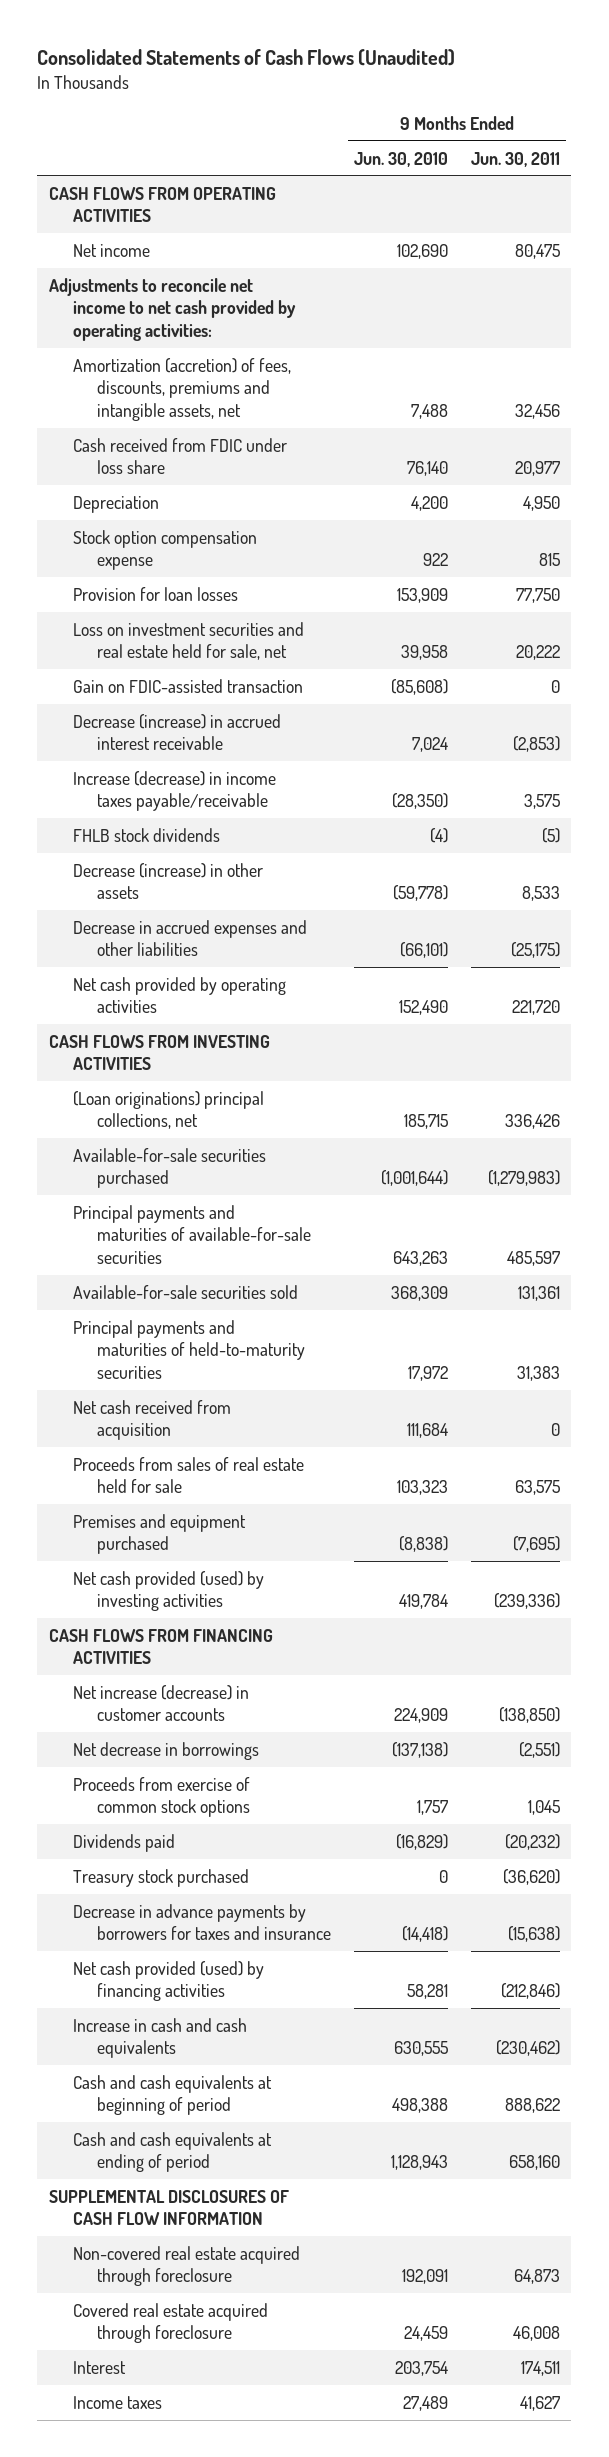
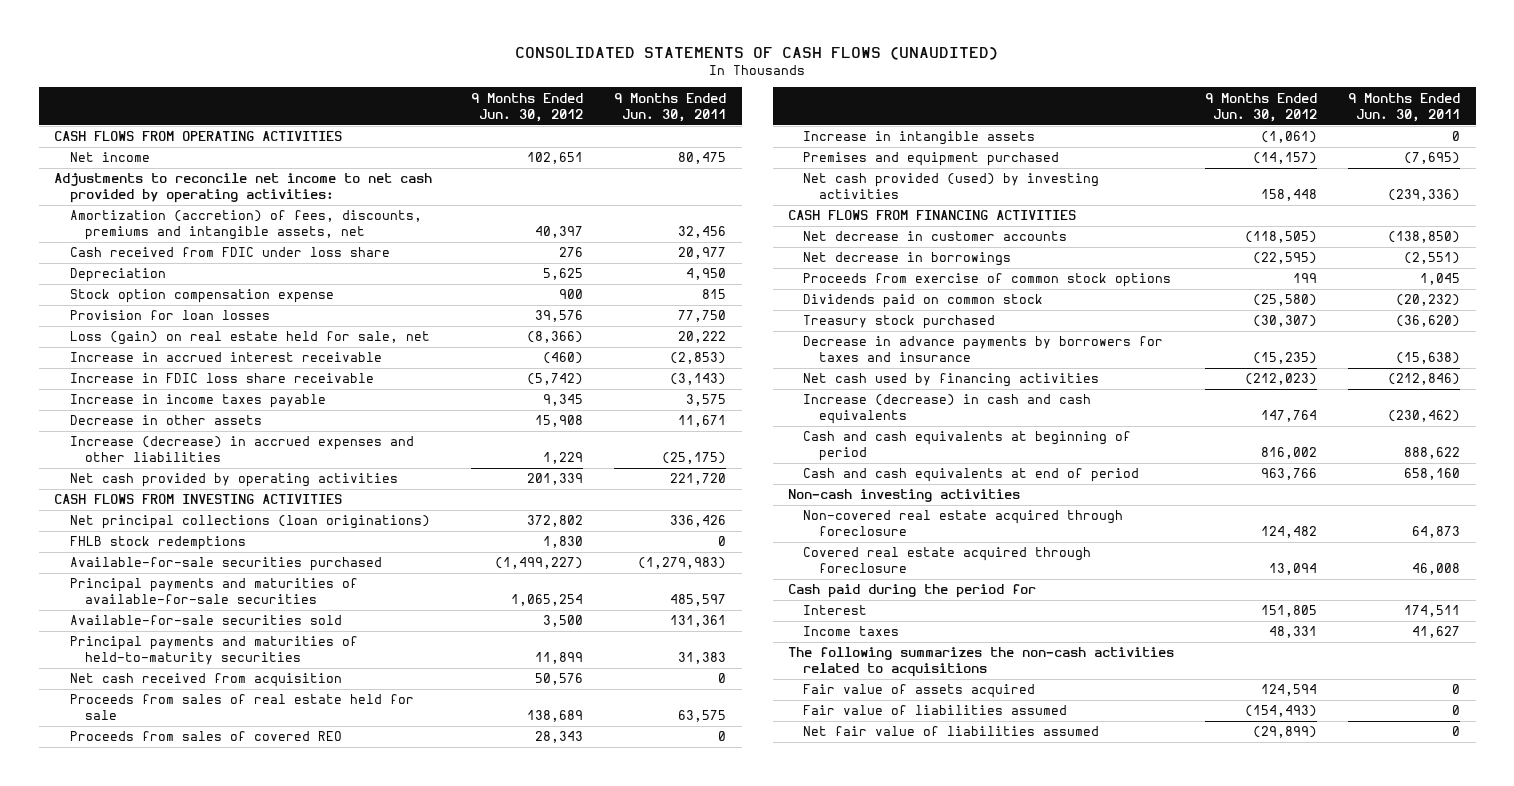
- Consolidated Statements of Cash Flows (Unaudited)
+ CONSOLIDATED STATEMENTS OF CASH FLOWS (UNAUDITED)
- | 9 Months Ended Jun. 30, 2010 | 9 Months Ended Jun. 30, 2011
+ | 9 Months Ended Jun. 30, 2012 | 9 Months Ended Jun. 30, 2011
- Loss on investment securities and real estate held for sale, net | 39,958 | 20,222
- Gain on FDIC-assisted transaction | (85,608) | 0
- Decrease (increase) in accrued interest receivable | 7,024 | (2,853)
- Increase (decrease) in income taxes payable/receivable | (28,350) | 3,575
- FHLB stock dividends | (4) | (5)
- Decrease (increase) in other assets | (59,778) | 8,533
- Decrease in accrued expenses and other liabilities | (66,101) | (25,175)
+ Loss (gain) on real estate held for sale, net | (8,366) | 20,222
+ Increase in accrued interest receivable | (460) | (2,853)
+ Increase in FDIC loss share receivable | (5,742) | (3,143)
+ Increase in income taxes payable | 9,345 | 3,575
+ Decrease in other assets | 15,908 | 11,671
+ Increase (decrease) in accrued expenses and other liabilities | 1,229 | (25,175)
- (Loan originations) principal collections, net | 185,715 | 336,426
+ Net principal collections (loan originations) | 372,802 | 336,426
+ FHLB stock redemptions | 1,830 | 0
+ Proceeds from sales of covered REO | 28,343 | 0
+ Increase in intangible assets | (1,061) | 0
- Net increase (decrease) in customer accounts | 224,909 | (138,850)
+ Net decrease in customer accounts | (118,505) | (138,850)
- Dividends paid | (16,829) | (20,232)
+ Dividends paid on common stock | (25,580) | (20,232)
- Net cash provided (used) by financing activities | 58,281 | (212,846)
- Increase in cash and cash equivalents | 630,555 | (230,462)
+ Net cash used by financing activities | (212,023) | (212,846)
+ Increase (decrease) in cash and cash equivalents | 147,764 | (230,462)
- Cash and cash equivalents at ending of period | 1,128,943 | 658,160
- SUPPLEMENTAL DISCLOSURES OF CASH FLOW INFORMATION
+ Cash and cash equivalents at end of period | 963,766 | 658,160
+ Non-cash investing activities
+ Cash paid during the period for
+ The following summarizes the non-cash activities related to acquisitions
+ Fair value of assets acquired | 124,594 | 0
+ Fair value of liabilities assumed | (154,493) | 0
+ Net fair value of liabilities assumed | (29,899) | 0

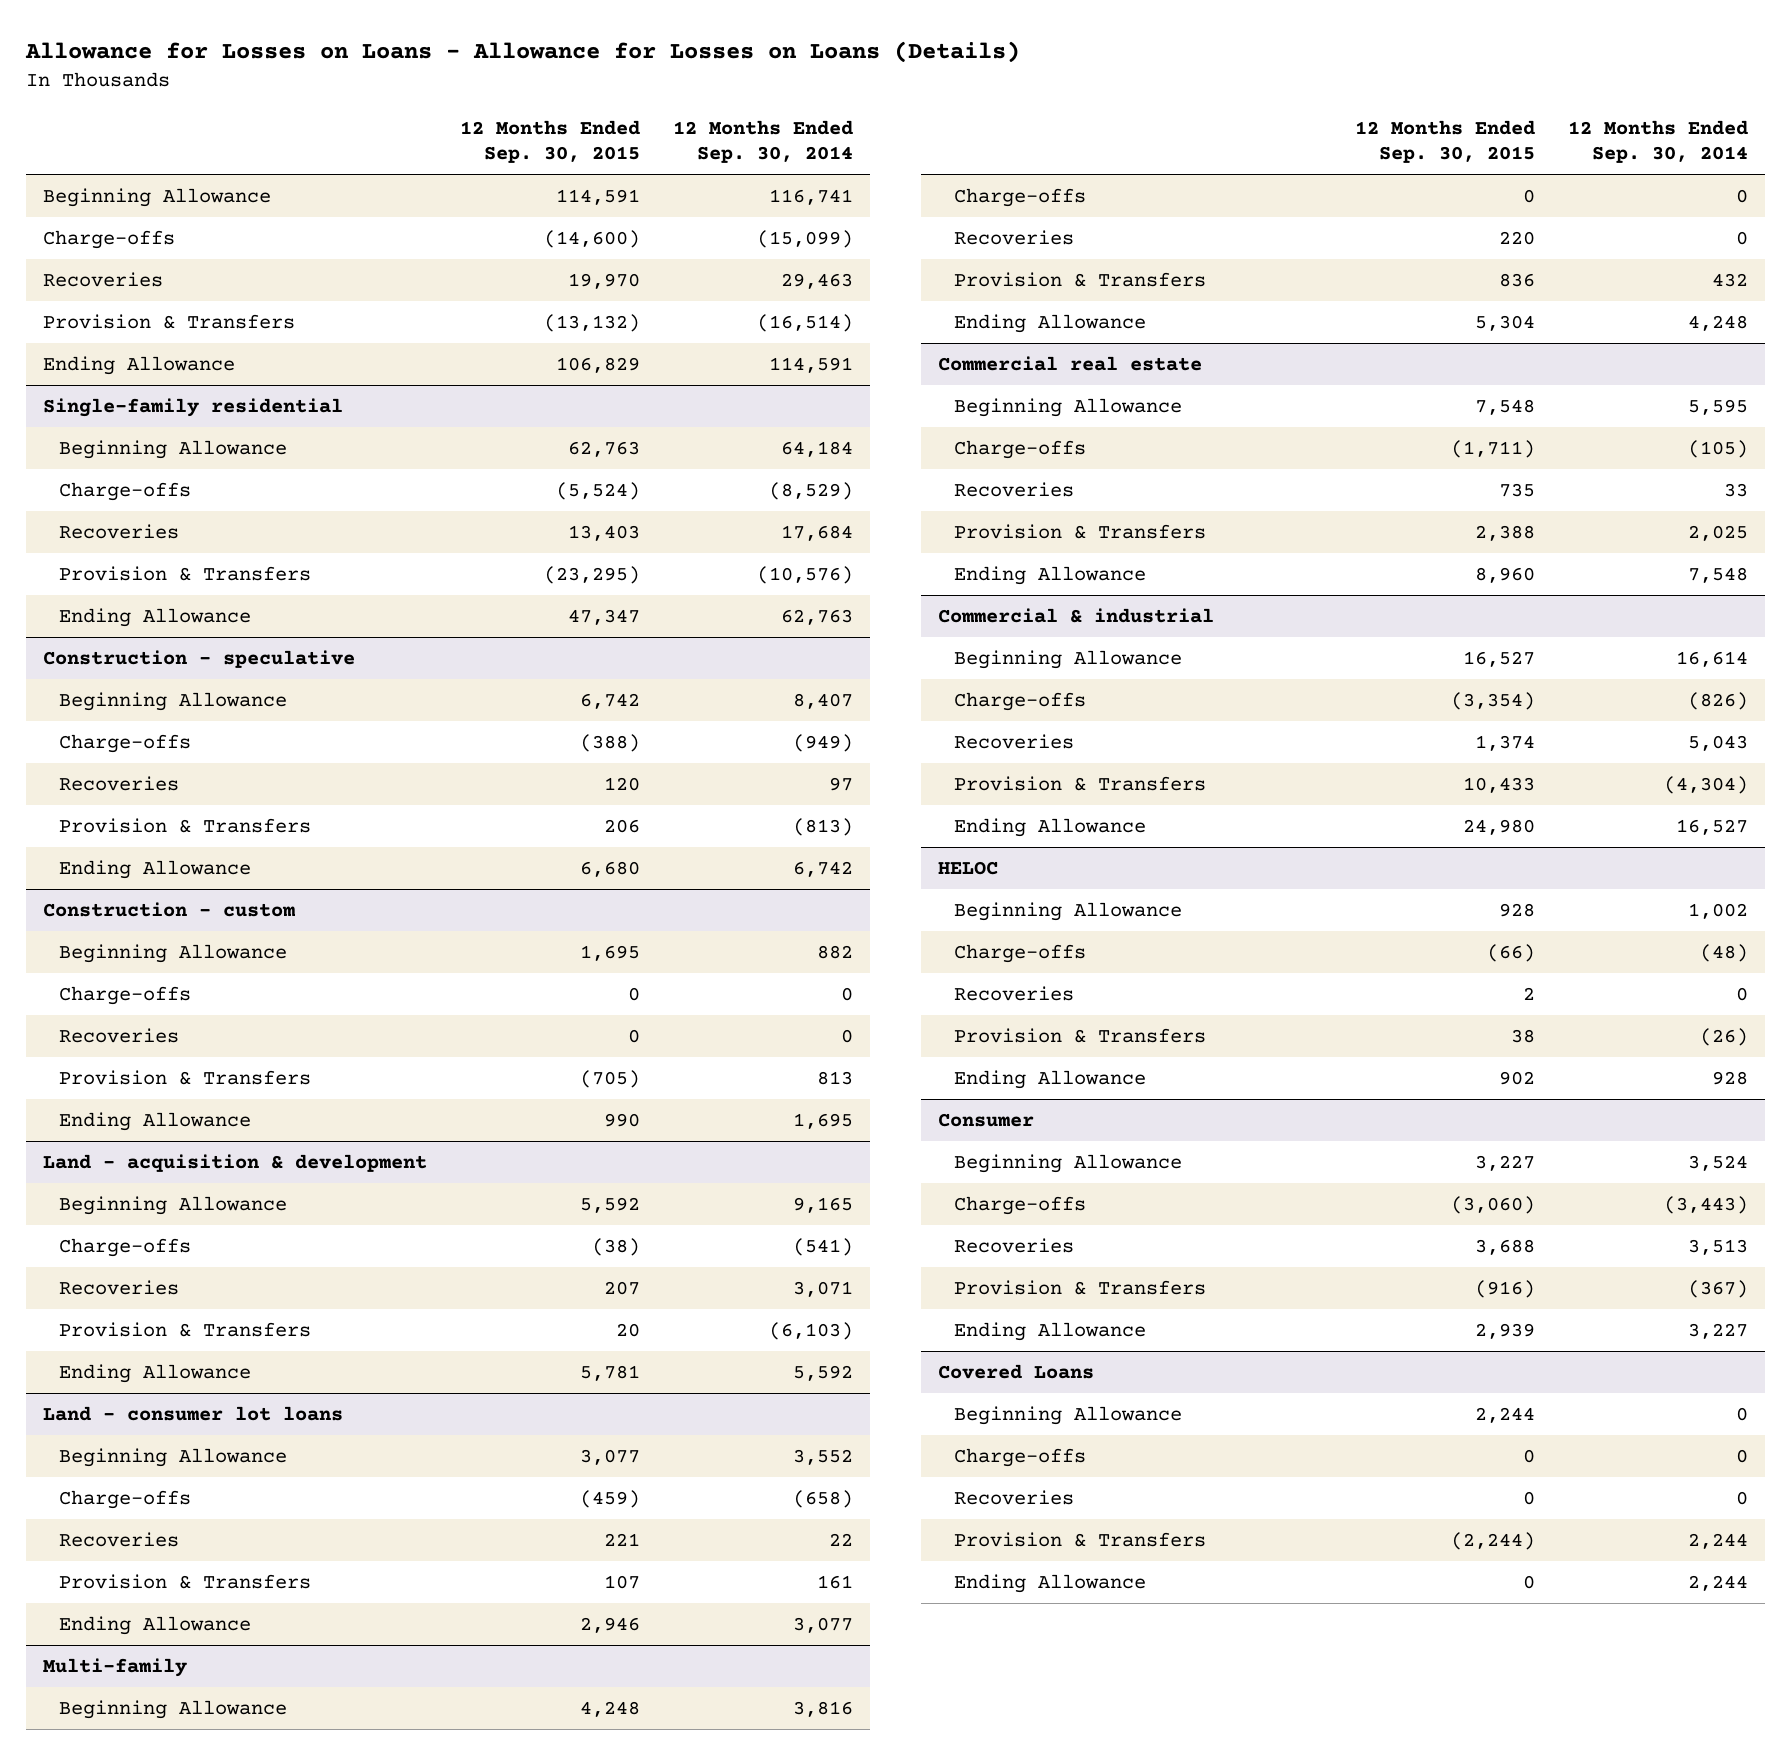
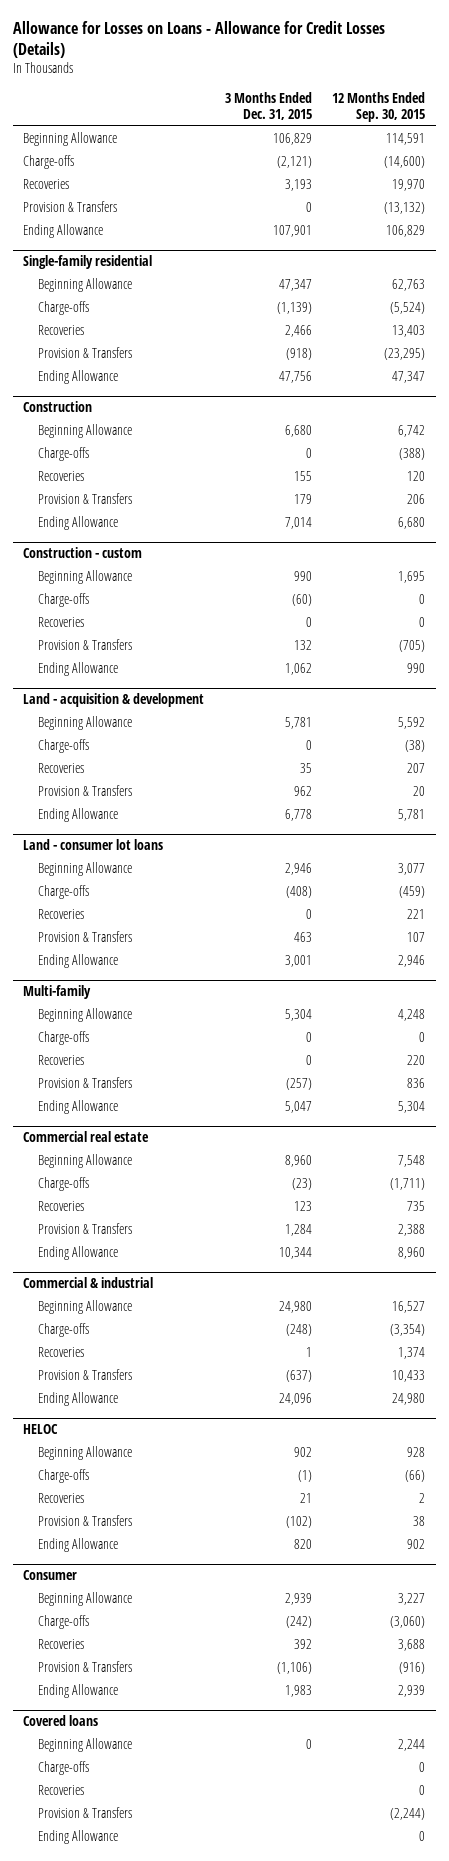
- Allowance for Losses on Loans - Allowance for Losses on Loans (Details)
+ Allowance for Losses on Loans - Allowance for Credit Losses (Details)
- | 12 Months Ended Sep. 30, 2015 | 12 Months Ended Sep. 30, 2014
+ | 3 Months Ended Dec. 31, 2015 | 12 Months Ended Sep. 30, 2015
- Construction - speculative
+ Construction
- Covered Loans
+ Covered loans

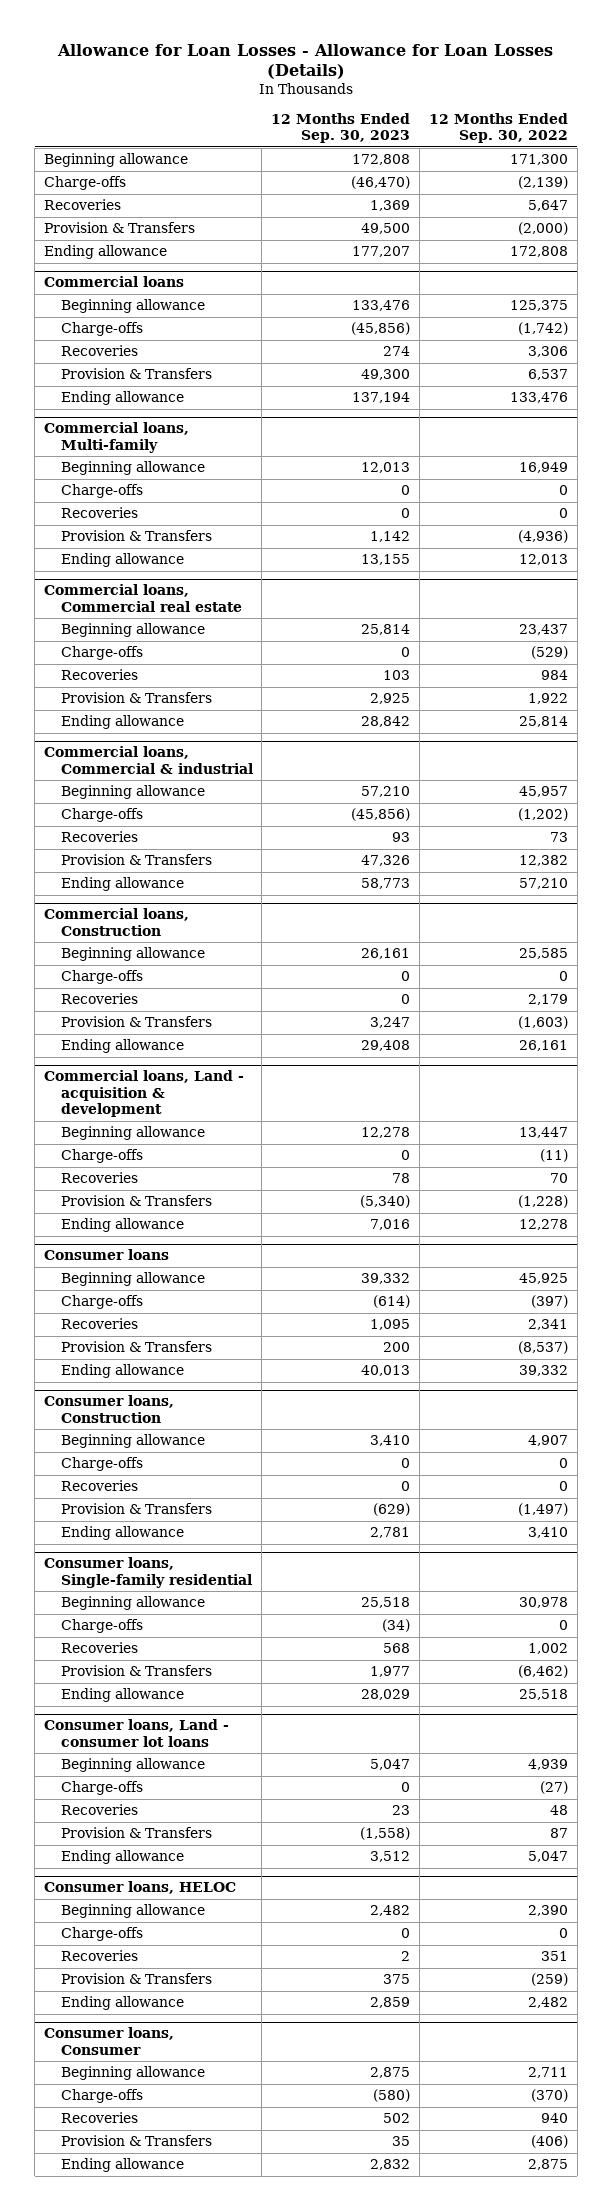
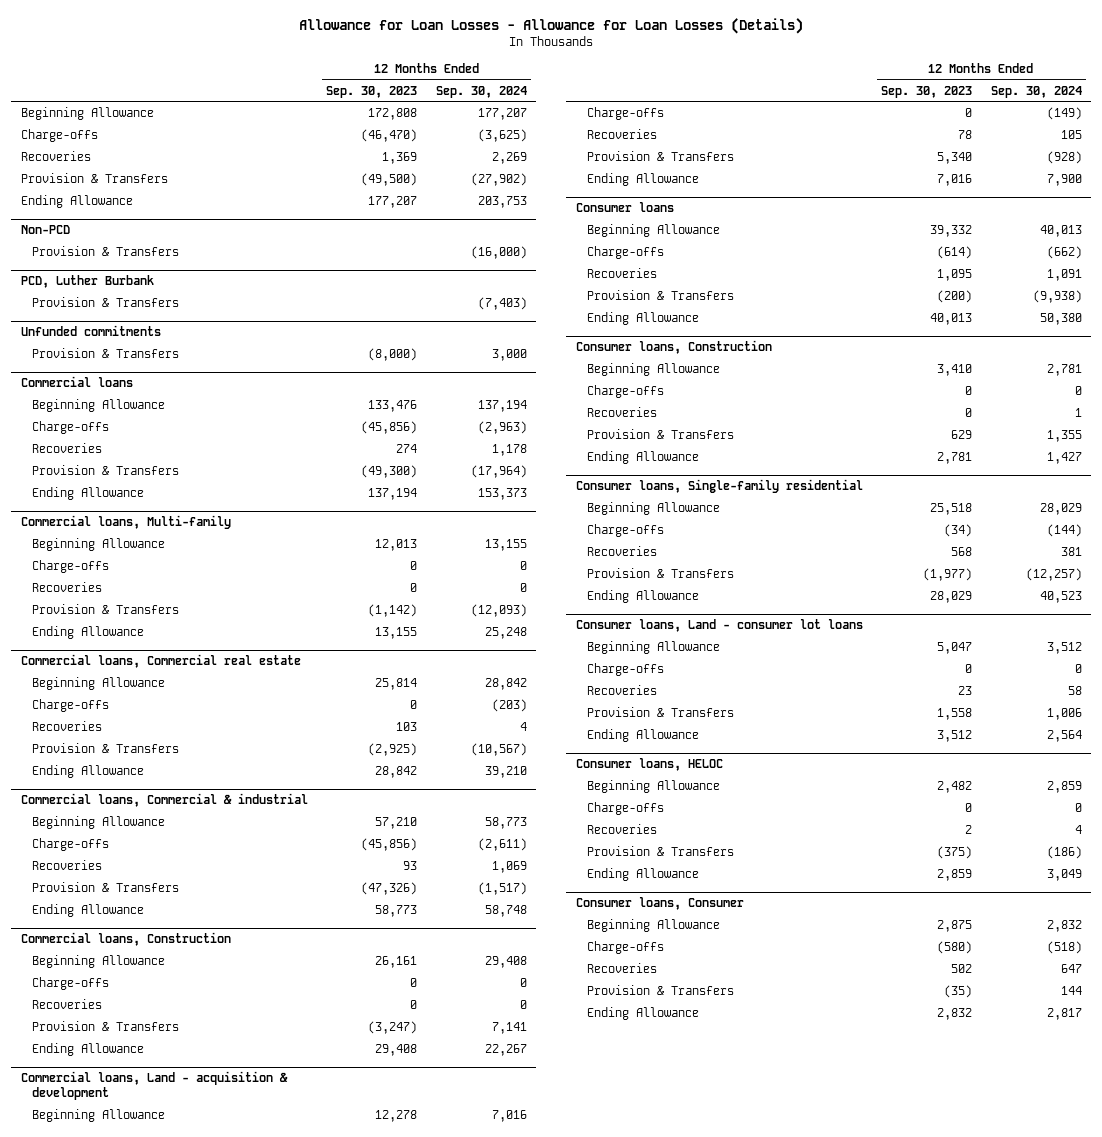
- | 12 Months Ended Sep. 30, 2023 | 12 Months Ended Sep. 30, 2022
+ | 12 Months Ended Sep. 30, 2023 | 12 Months Ended Sep. 30, 2024
- Beginning allowance | 172,808 | 171,300
+ Beginning Allowance | 172,808 | 177,207
- Provision & Transfers | 49,500 | (2,000)
- Ending allowance | 177,207 | 172,808
+ Provision & Transfers | (49,500) | (27,902)
+ Ending Allowance | 177,207 | 203,753
+ Non-PCD
+ Provision & Transfers | | (16,000)
+ PCD, Luther Burbank
+ Provision & Transfers | | (7,403)
+ Unfunded commitments
+ Provision & Transfers | (8,000) | 3,000
@ Commercial loans
- Beginning allowance | 133,476 | 125,375
+ Beginning Allowance | 133,476 | 137,194
- Provision & Transfers | 49,300 | 6,537
- Ending allowance | 137,194 | 133,476
+ Provision & Transfers | (49,300) | (17,964)
+ Ending Allowance | 137,194 | 153,373
@ Commercial loans, Multi-family
- Beginning allowance | 12,013 | 16,949
+ Beginning Allowance | 12,013 | 13,155
- Provision & Transfers | 1,142 | (4,936)
- Ending allowance | 13,155 | 12,013
+ Provision & Transfers | (1,142) | (12,093)
+ Ending Allowance | 13,155 | 25,248
@ Commercial loans, Commercial real estate
- Beginning allowance | 25,814 | 23,437
+ Beginning Allowance | 25,814 | 28,842
- Provision & Transfers | 2,925 | 1,922
- Ending allowance | 28,842 | 25,814
+ Provision & Transfers | (2,925) | (10,567)
+ Ending Allowance | 28,842 | 39,210
@ Commercial loans, Commercial & industrial
- Beginning allowance | 57,210 | 45,957
+ Beginning Allowance | 57,210 | 58,773
- Provision & Transfers | 47,326 | 12,382
- Ending allowance | 58,773 | 57,210
+ Provision & Transfers | (47,326) | (1,517)
+ Ending Allowance | 58,773 | 58,748
@ Commercial loans, Construction
- Beginning allowance | 26,161 | 25,585
+ Beginning Allowance | 26,161 | 29,408
- Provision & Transfers | 3,247 | (1,603)
- Ending allowance | 29,408 | 26,161
+ Provision & Transfers | (3,247) | 7,141
+ Ending Allowance | 29,408 | 22,267
@ Commercial loans, Land - acquisition & development
- Beginning allowance | 12,278 | 13,447
+ Beginning Allowance | 12,278 | 7,016
- Provision & Transfers | (5,340) | (1,228)
- Ending allowance | 7,016 | 12,278
+ Provision & Transfers | 5,340 | (928)
+ Ending Allowance | 7,016 | 7,900
@ Consumer loans
- Beginning allowance | 39,332 | 45,925
+ Beginning Allowance | 39,332 | 40,013
- Provision & Transfers | 200 | (8,537)
- Ending allowance | 40,013 | 39,332
+ Provision & Transfers | (200) | (9,938)
+ Ending Allowance | 40,013 | 50,380
@ Consumer loans, Construction
- Beginning allowance | 3,410 | 4,907
+ Beginning Allowance | 3,410 | 2,781
- Provision & Transfers | (629) | (1,497)
- Ending allowance | 2,781 | 3,410
+ Provision & Transfers | 629 | 1,355
+ Ending Allowance | 2,781 | 1,427
@ Consumer loans, Single-family residential
- Beginning allowance | 25,518 | 30,978
+ Beginning Allowance | 25,518 | 28,029
- Provision & Transfers | 1,977 | (6,462)
- Ending allowance | 28,029 | 25,518
+ Provision & Transfers | (1,977) | (12,257)
+ Ending Allowance | 28,029 | 40,523
@ Consumer loans, Land - consumer lot loans
- Beginning allowance | 5,047 | 4,939
+ Beginning Allowance | 5,047 | 3,512
- Provision & Transfers | (1,558) | 87
- Ending allowance | 3,512 | 5,047
+ Provision & Transfers | 1,558 | 1,006
+ Ending Allowance | 3,512 | 2,564
@ Consumer loans, HELOC
- Beginning allowance | 2,482 | 2,390
+ Beginning Allowance | 2,482 | 2,859
- Provision & Transfers | 375 | (259)
- Ending allowance | 2,859 | 2,482
+ Provision & Transfers | (375) | (186)
+ Ending Allowance | 2,859 | 3,049
@ Consumer loans, Consumer
- Beginning allowance | 2,875 | 2,711
+ Beginning Allowance | 2,875 | 2,832
- Provision & Transfers | 35 | (406)
- Ending allowance | 2,832 | 2,875
+ Provision & Transfers | (35) | 144
+ Ending Allowance | 2,832 | 2,817

